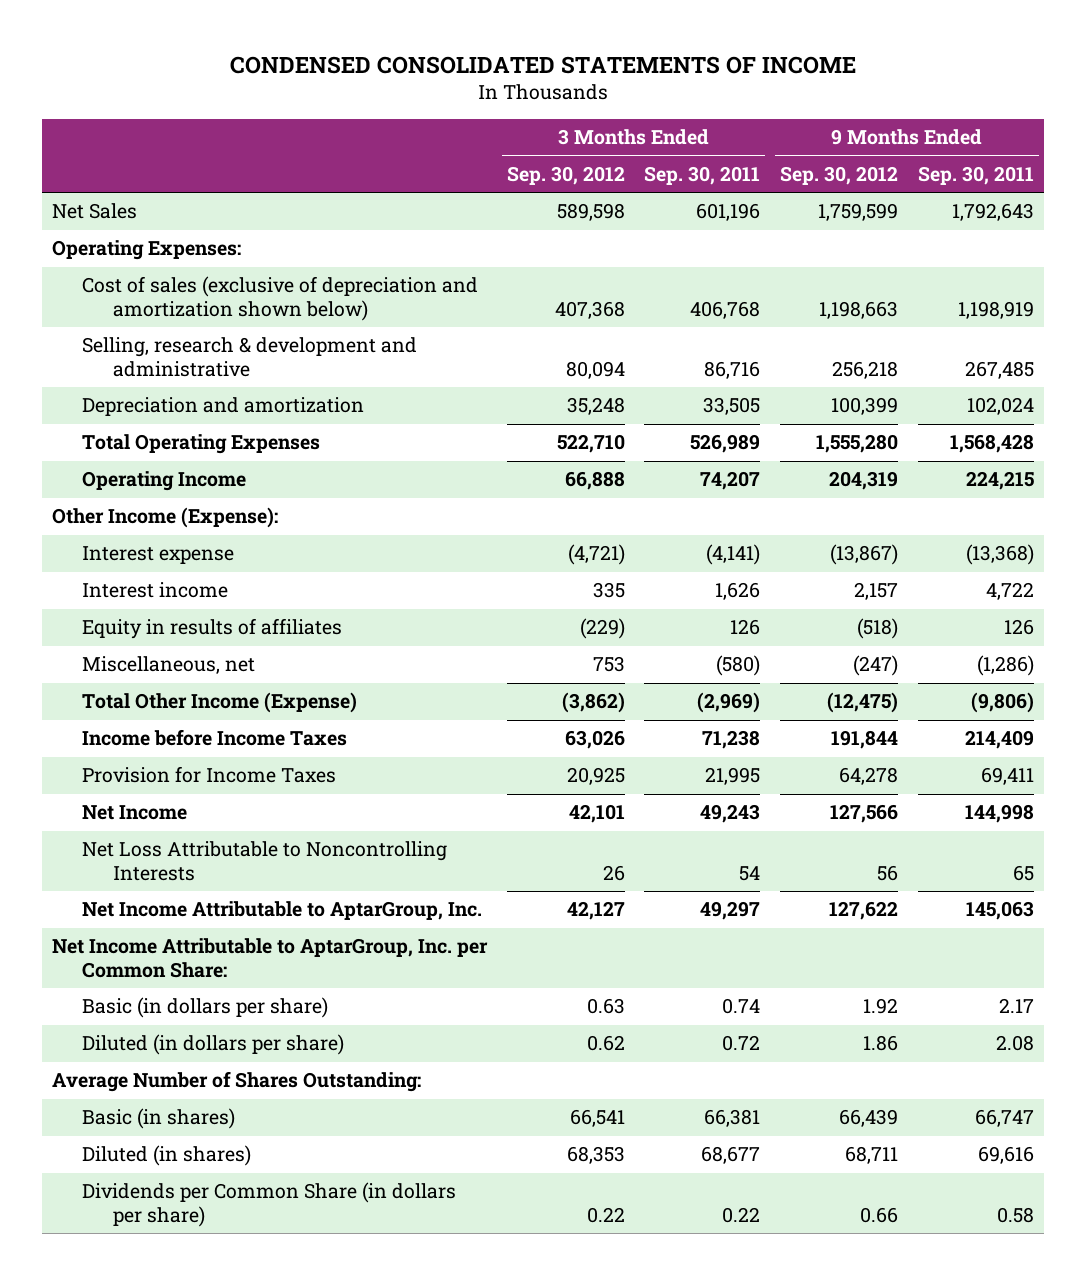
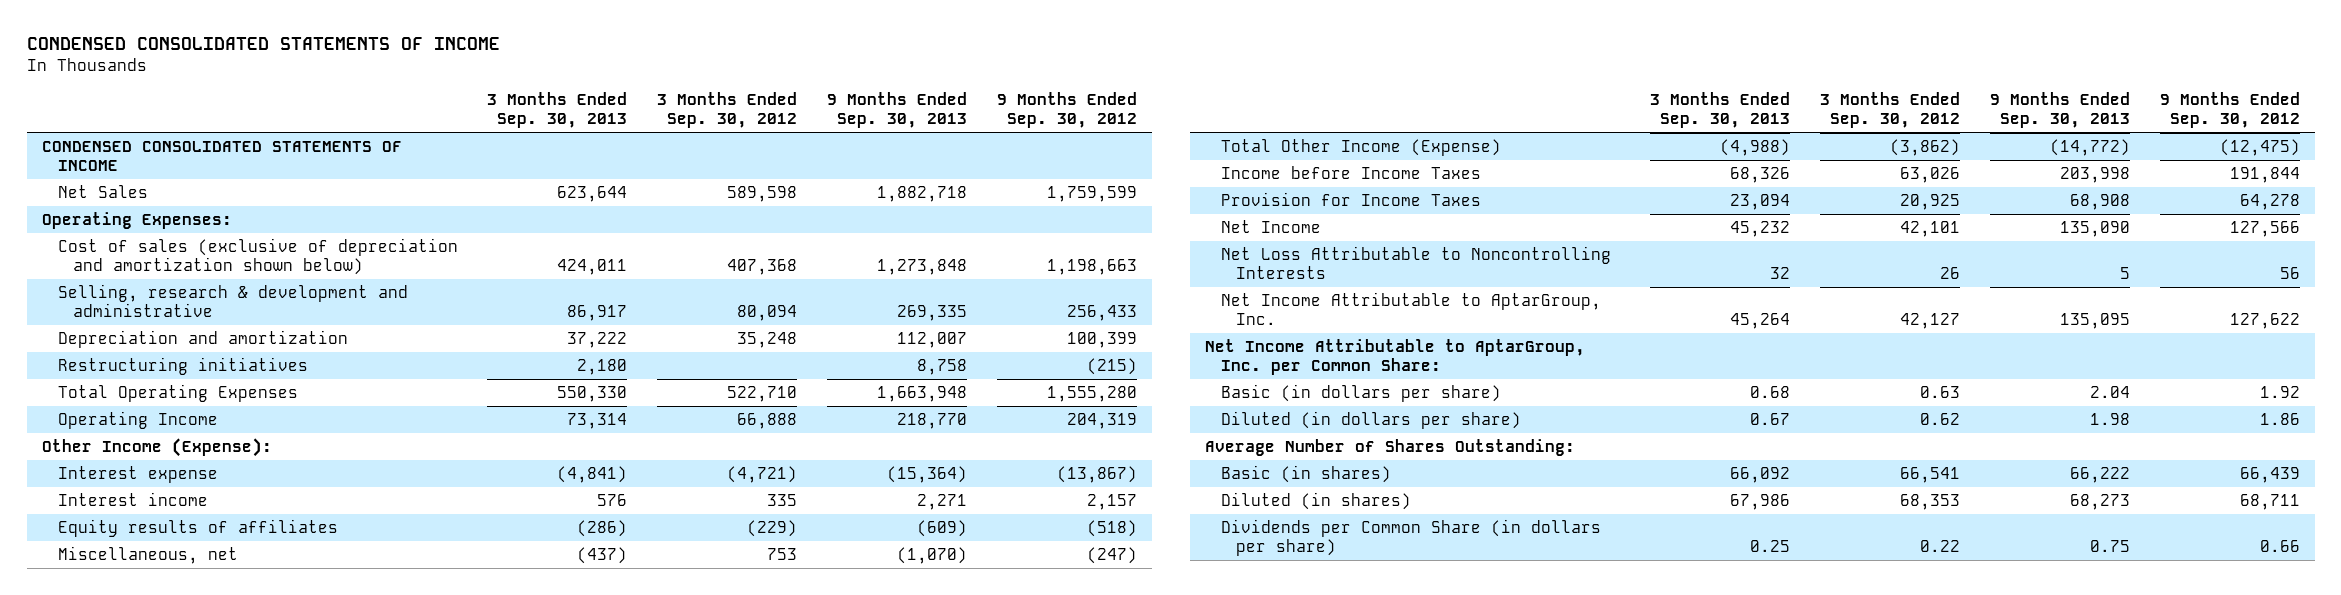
- | 3 Months Ended Sep. 30, 2012 | 3 Months Ended Sep. 30, 2011 | 9 Months Ended Sep. 30, 2012 | 9 Months Ended Sep. 30, 2011
+ | 3 Months Ended Sep. 30, 2013 | 3 Months Ended Sep. 30, 2012 | 9 Months Ended Sep. 30, 2013 | 9 Months Ended Sep. 30, 2012
+ CONDENSED CONSOLIDATED STATEMENTS OF INCOME
- Selling, research & development and administrative | 80,094 | 86,716 | 256,218 | 267,485
+ Selling, research & development and administrative | 86,917 | 80,094 | 269,335 | 256,433
+ Restructuring initiatives | 2,180 | | 8,758 | (215)
- Equity in results of affiliates | (229) | 126 | (518) | 126
+ Equity results of affiliates | (286) | (229) | (609) | (518)

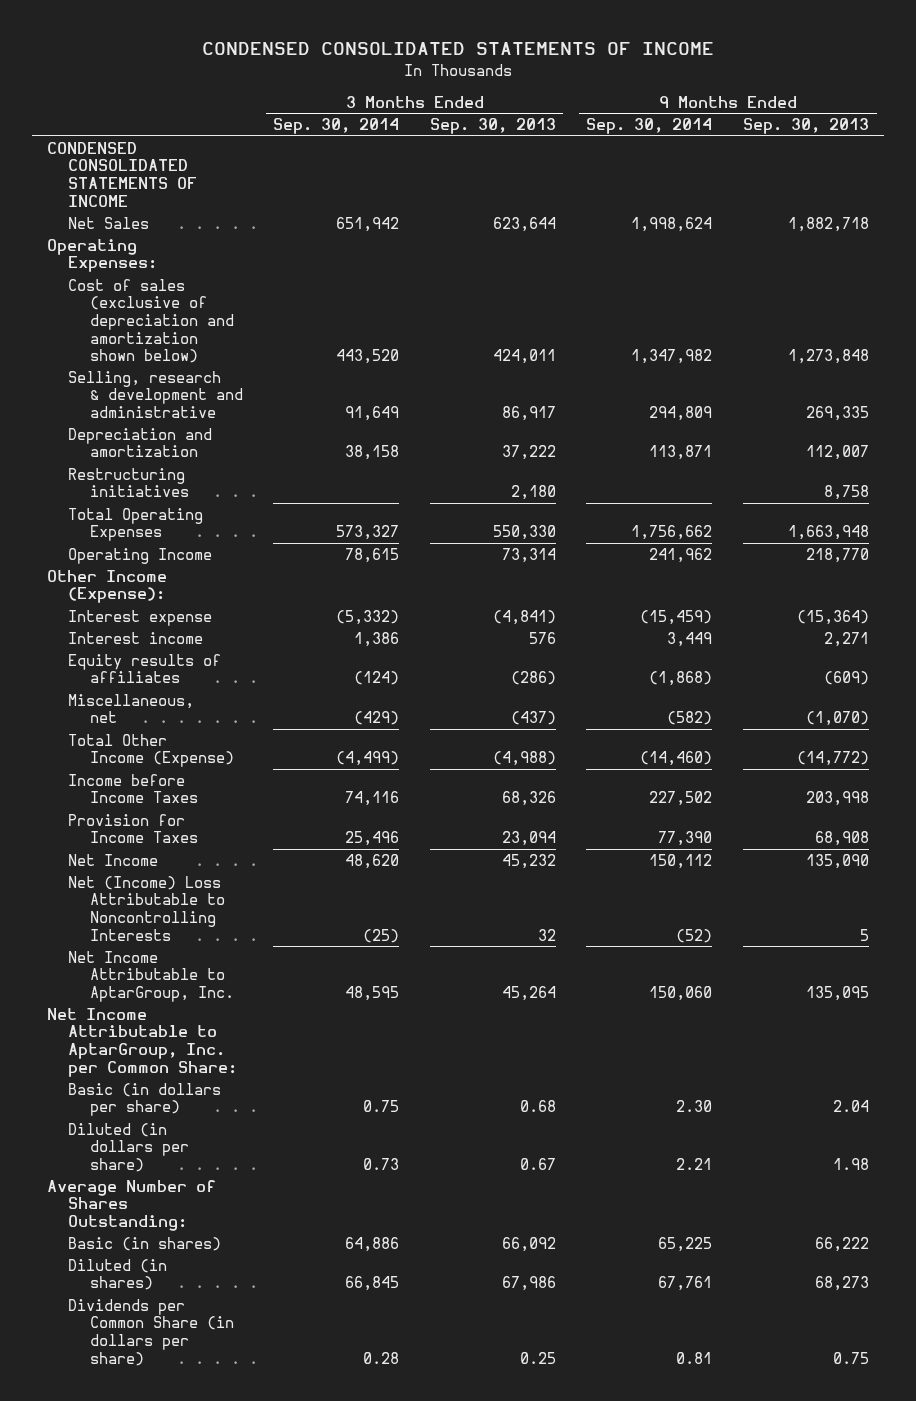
- | 3 Months Ended Sep. 30, 2013 | 3 Months Ended Sep. 30, 2012 | 9 Months Ended Sep. 30, 2013 | 9 Months Ended Sep. 30, 2012
+ | 3 Months Ended Sep. 30, 2014 | 3 Months Ended Sep. 30, 2013 | 9 Months Ended Sep. 30, 2014 | 9 Months Ended Sep. 30, 2013
- Net Loss Attributable to Noncontrolling Interests | 32 | 26 | 5 | 56
+ Net (Income) Loss Attributable to Noncontrolling Interests | (25) | 32 | (52) | 5

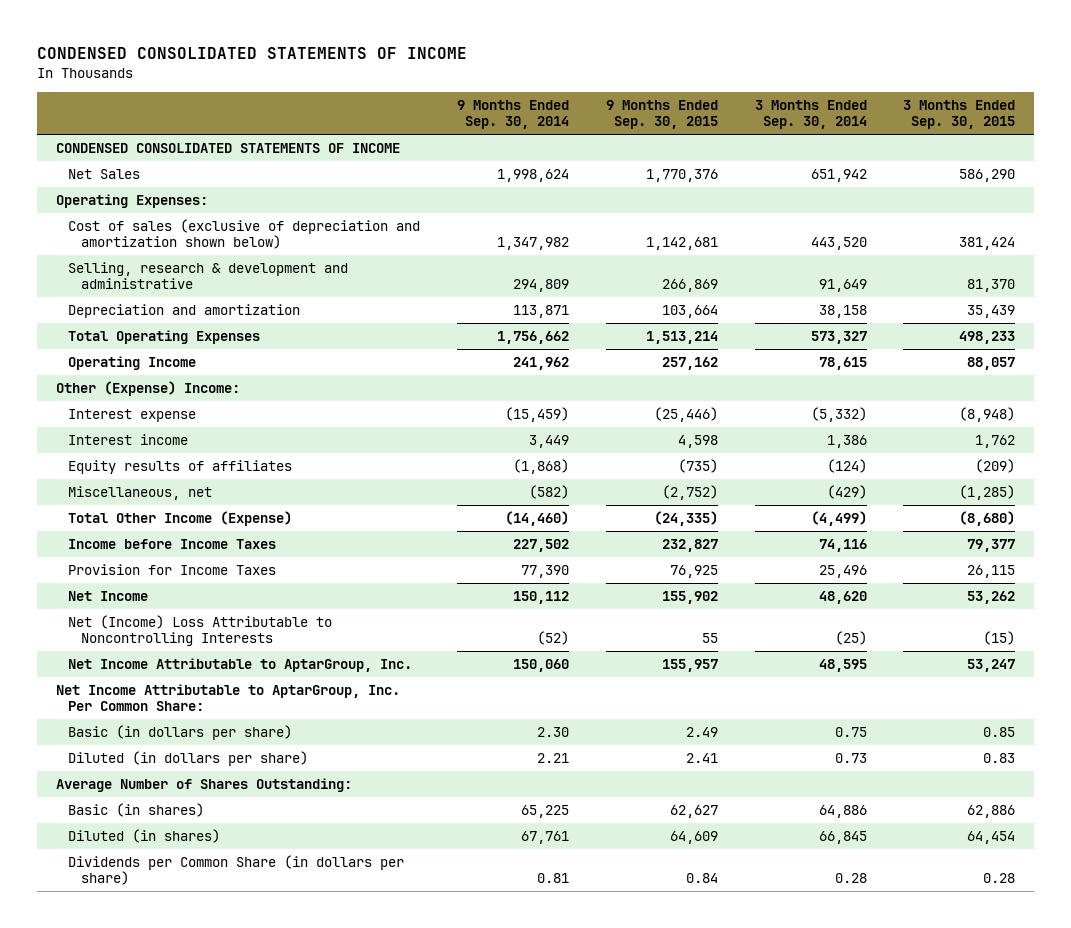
- | 3 Months Ended Sep. 30, 2014 | 3 Months Ended Sep. 30, 2013 | 9 Months Ended Sep. 30, 2014 | 9 Months Ended Sep. 30, 2013
+ | 9 Months Ended Sep. 30, 2014 | 9 Months Ended Sep. 30, 2015 | 3 Months Ended Sep. 30, 2014 | 3 Months Ended Sep. 30, 2015
- Restructuring initiatives | | 2,180 | | 8,758
- Other Income (Expense):
+ Other (Expense) Income:
- Net Income Attributable to AptarGroup, Inc. per Common Share:
+ Net Income Attributable to AptarGroup, Inc. Per Common Share:

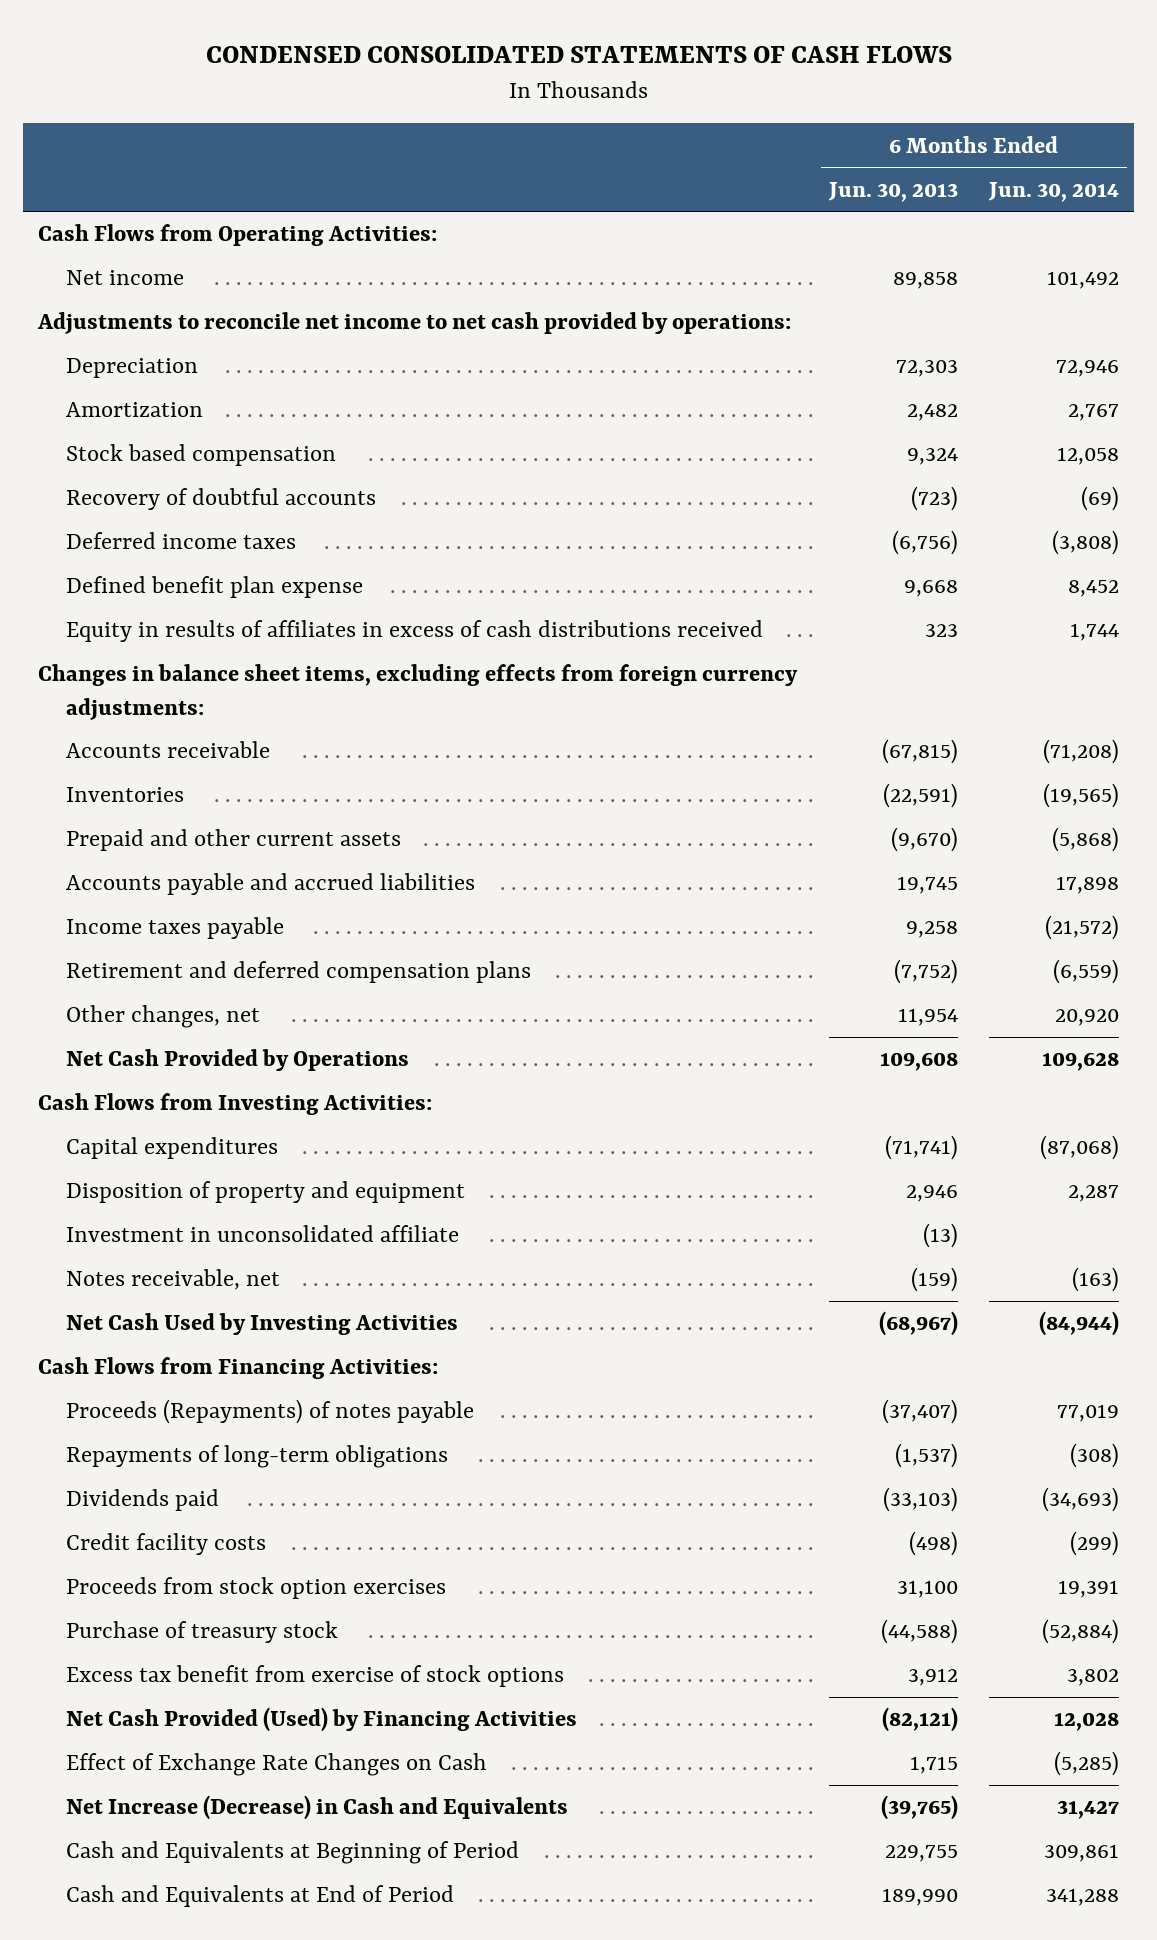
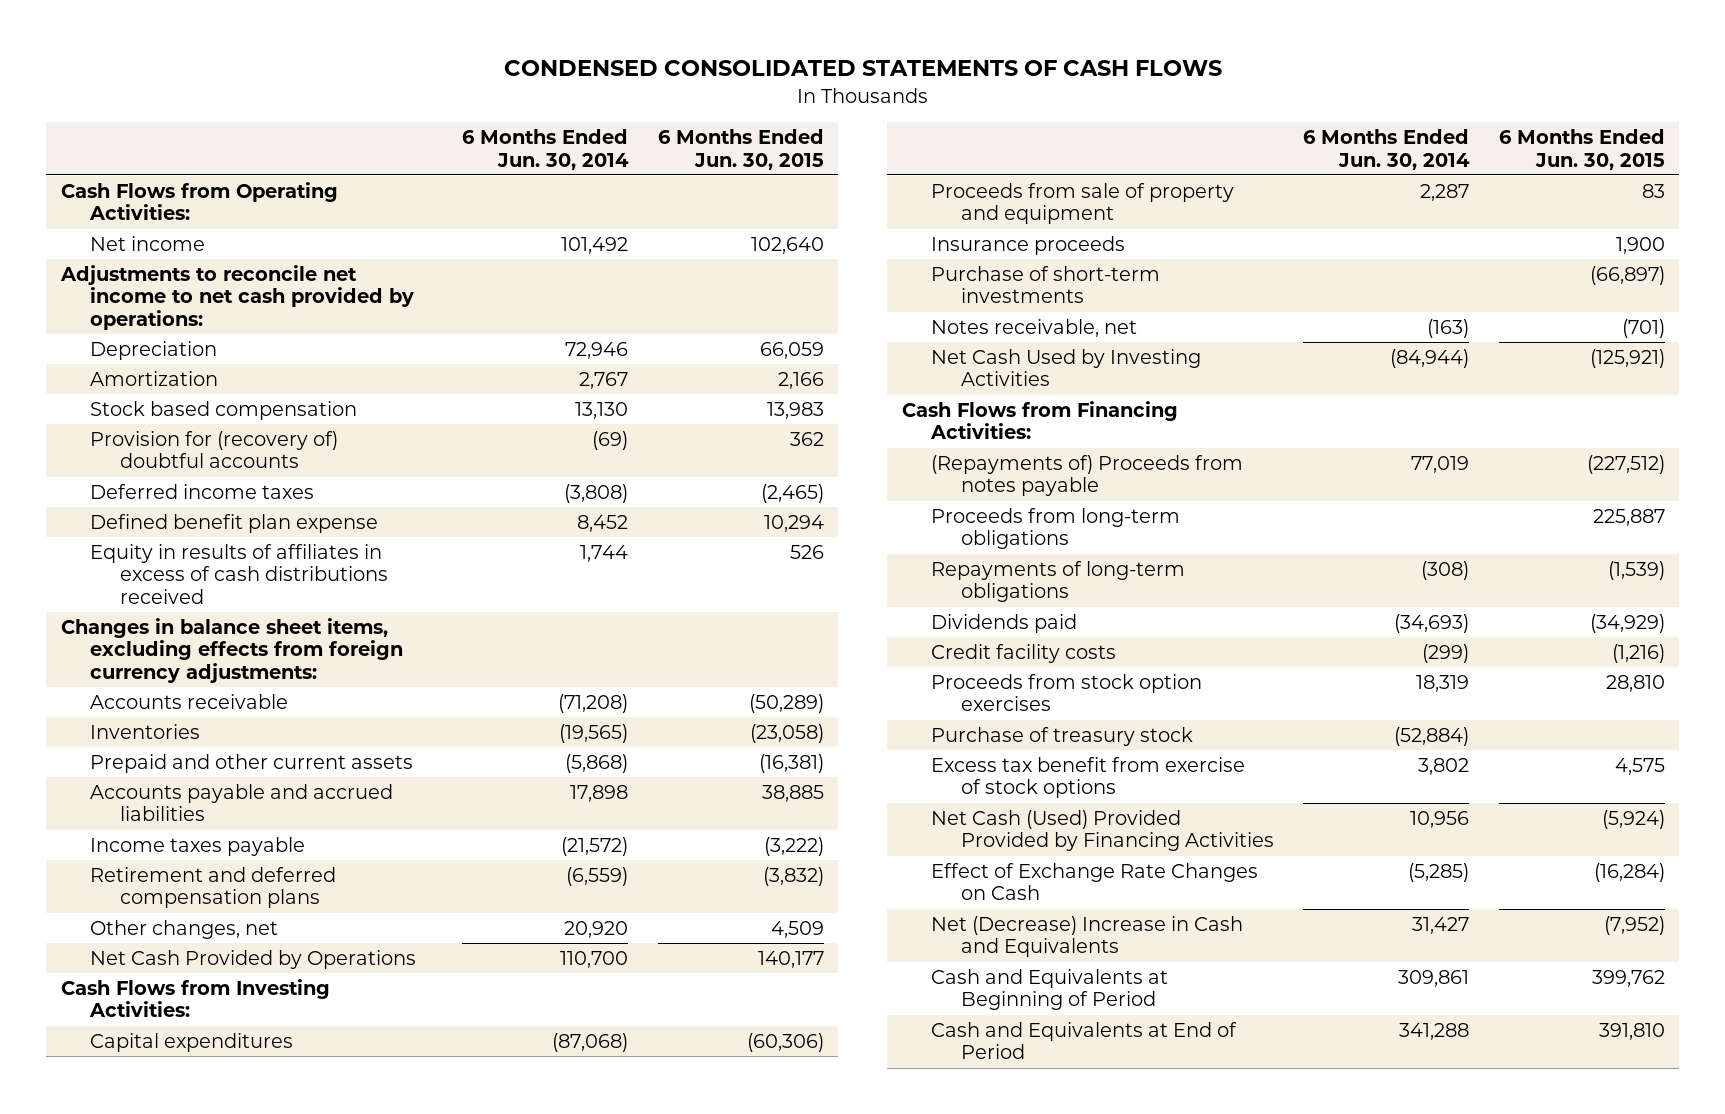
- | 6 Months Ended Jun. 30, 2013 | 6 Months Ended Jun. 30, 2014
+ | 6 Months Ended Jun. 30, 2014 | 6 Months Ended Jun. 30, 2015
- Stock based compensation | 9,324 | 12,058
- Recovery of doubtful accounts | (723) | (69)
+ Stock based compensation | 13,130 | 13,983
+ Provision for (recovery of) doubtful accounts | (69) | 362
- Net Cash Provided by Operations | 109,608 | 109,628
+ Net Cash Provided by Operations | 110,700 | 140,177
- Disposition of property and equipment | 2,946 | 2,287
- Investment in unconsolidated affiliate | (13) |
+ Proceeds from sale of property and equipment | 2,287 | 83
+ Insurance proceeds | | 1,900
+ Purchase of short-term investments | | (66,897)
- Proceeds (Repayments) of notes payable | (37,407) | 77,019
+ (Repayments of) Proceeds from notes payable | 77,019 | (227,512)
+ Proceeds from long-term obligations | | 225,887
- Proceeds from stock option exercises | 31,100 | 19,391
+ Proceeds from stock option exercises | 18,319 | 28,810
- Net Cash Provided (Used) by Financing Activities | (82,121) | 12,028
+ Net Cash (Used) Provided Provided by Financing Activities | 10,956 | (5,924)
- Net Increase (Decrease) in Cash and Equivalents | (39,765) | 31,427
+ Net (Decrease) Increase in Cash and Equivalents | 31,427 | (7,952)

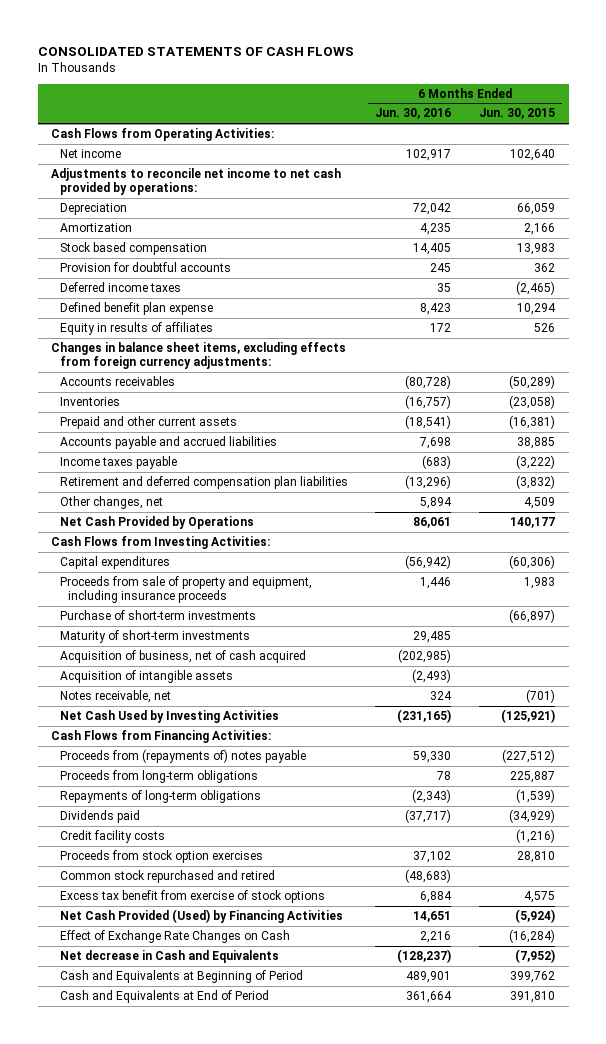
- CONDENSED CONSOLIDATED STATEMENTS OF CASH FLOWS
+ CONSOLIDATED STATEMENTS OF CASH FLOWS
- | 6 Months Ended Jun. 30, 2014 | 6 Months Ended Jun. 30, 2015
+ | 6 Months Ended Jun. 30, 2016 | 6 Months Ended Jun. 30, 2015
- Provision for (recovery of) doubtful accounts | (69) | 362
+ Provision for doubtful accounts | 245 | 362
- Equity in results of affiliates in excess of cash distributions received | 1,744 | 526
+ Equity in results of affiliates | 172 | 526
- Accounts receivable | (71,208) | (50,289)
+ Accounts receivables | (80,728) | (50,289)
- Retirement and deferred compensation plans | (6,559) | (3,832)
+ Retirement and deferred compensation plan liabilities | (13,296) | (3,832)
- Proceeds from sale of property and equipment | 2,287 | 83
- Insurance proceeds | | 1,900
+ Proceeds from sale of property and equipment, including insurance proceeds | 1,446 | 1,983
+ Maturity of short-term investments | 29,485 |
+ Acquisition of business, net of cash acquired | (202,985) |
+ Acquisition of intangible assets | (2,493) |
- (Repayments of) Proceeds from notes payable | 77,019 | (227,512)
+ Proceeds from (repayments of) notes payable | 59,330 | (227,512)
- Purchase of treasury stock | (52,884) |
+ Common stock repurchased and retired | (48,683) |
- Net Cash (Used) Provided Provided by Financing Activities | 10,956 | (5,924)
+ Net Cash Provided (Used) by Financing Activities | 14,651 | (5,924)
- Net (Decrease) Increase in Cash and Equivalents | 31,427 | (7,952)
+ Net decrease in Cash and Equivalents | (128,237) | (7,952)

